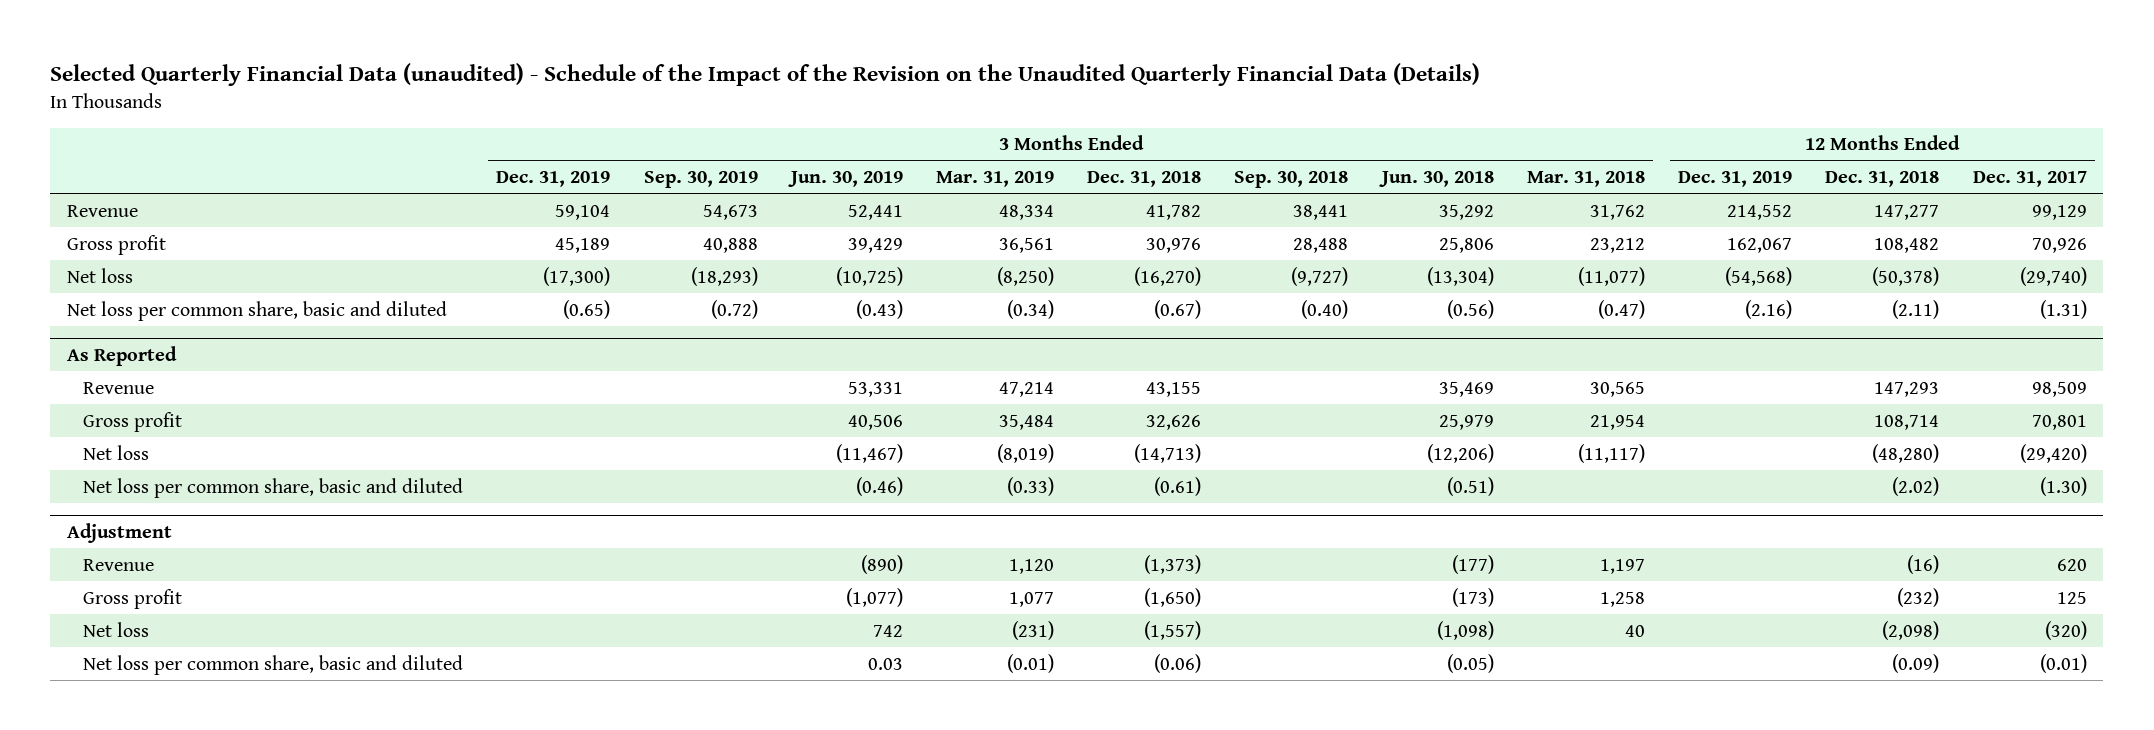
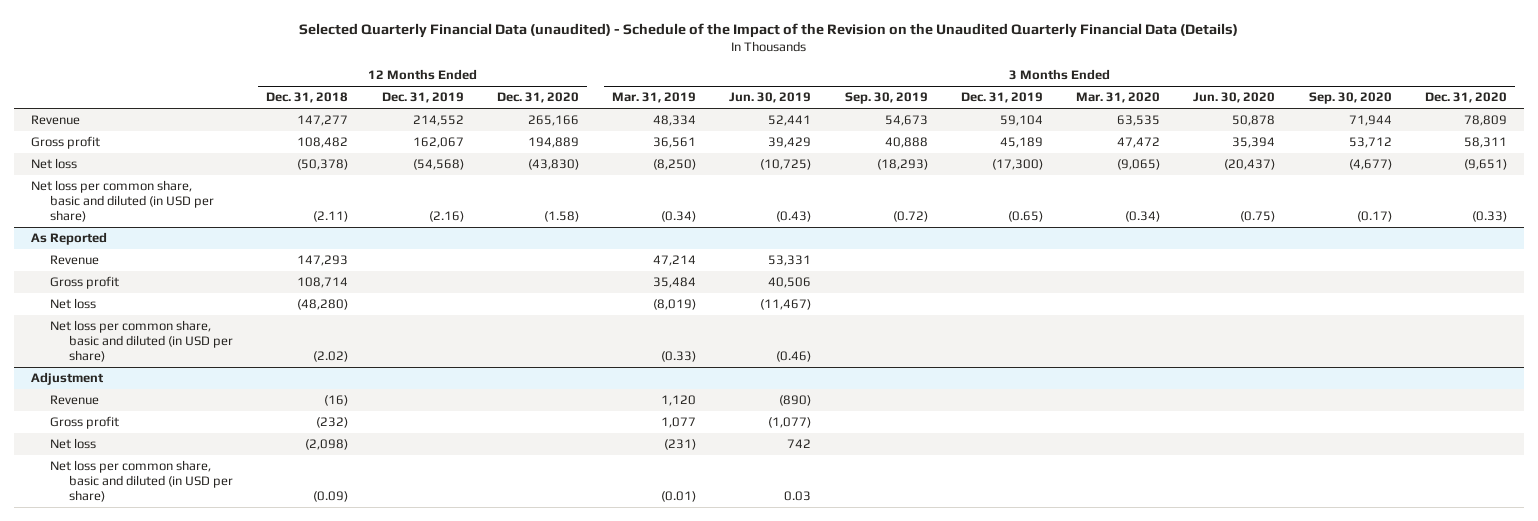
- | 3 Months Ended Dec. 31, 2019 | 3 Months Ended Sep. 30, 2019 | 3 Months Ended Jun. 30, 2019 | 3 Months Ended Mar. 31, 2019 | 3 Months Ended Dec. 31, 2018 | 3 Months Ended Sep. 30, 2018 | 3 Months Ended Jun. 30, 2018 | 3 Months Ended Mar. 31, 2018 | 12 Months Ended Dec. 31, 2019 | 12 Months Ended Dec. 31, 2018 | 12 Months Ended Dec. 31, 2017
+ | 12 Months Ended Dec. 31, 2018 | 12 Months Ended Dec. 31, 2019 | 12 Months Ended Dec. 31, 2020 | 3 Months Ended Mar. 31, 2019 | 3 Months Ended Jun. 30, 2019 | 3 Months Ended Sep. 30, 2019 | 3 Months Ended Dec. 31, 2019 | 3 Months Ended Mar. 31, 2020 | 3 Months Ended Jun. 30, 2020 | 3 Months Ended Sep. 30, 2020 | 3 Months Ended Dec. 31, 2020
- Net loss per common share, basic and diluted | (0.65) | (0.72) | (0.43) | (0.34) | (0.67) | (0.40) | (0.56) | (0.47) | (2.16) | (2.11) | (1.31)
+ Net loss per common share, basic and diluted (in USD per share) | (2.11) | (2.16) | (1.58) | (0.34) | (0.43) | (0.72) | (0.65) | (0.34) | (0.75) | (0.17) | (0.33)
@ As Reported
- Net loss per common share, basic and diluted | | | (0.46) | (0.33) | (0.61) | | (0.51) | | | (2.02) | (1.30)
+ Net loss per common share, basic and diluted (in USD per share) | (2.02) | | | (0.33) | (0.46) | | | | | |
@ Adjustment
- Net loss per common share, basic and diluted | | | 0.03 | (0.01) | (0.06) | | (0.05) | | | (0.09) | (0.01)
+ Net loss per common share, basic and diluted (in USD per share) | (0.09) | | | (0.01) | 0.03 | | | | | |

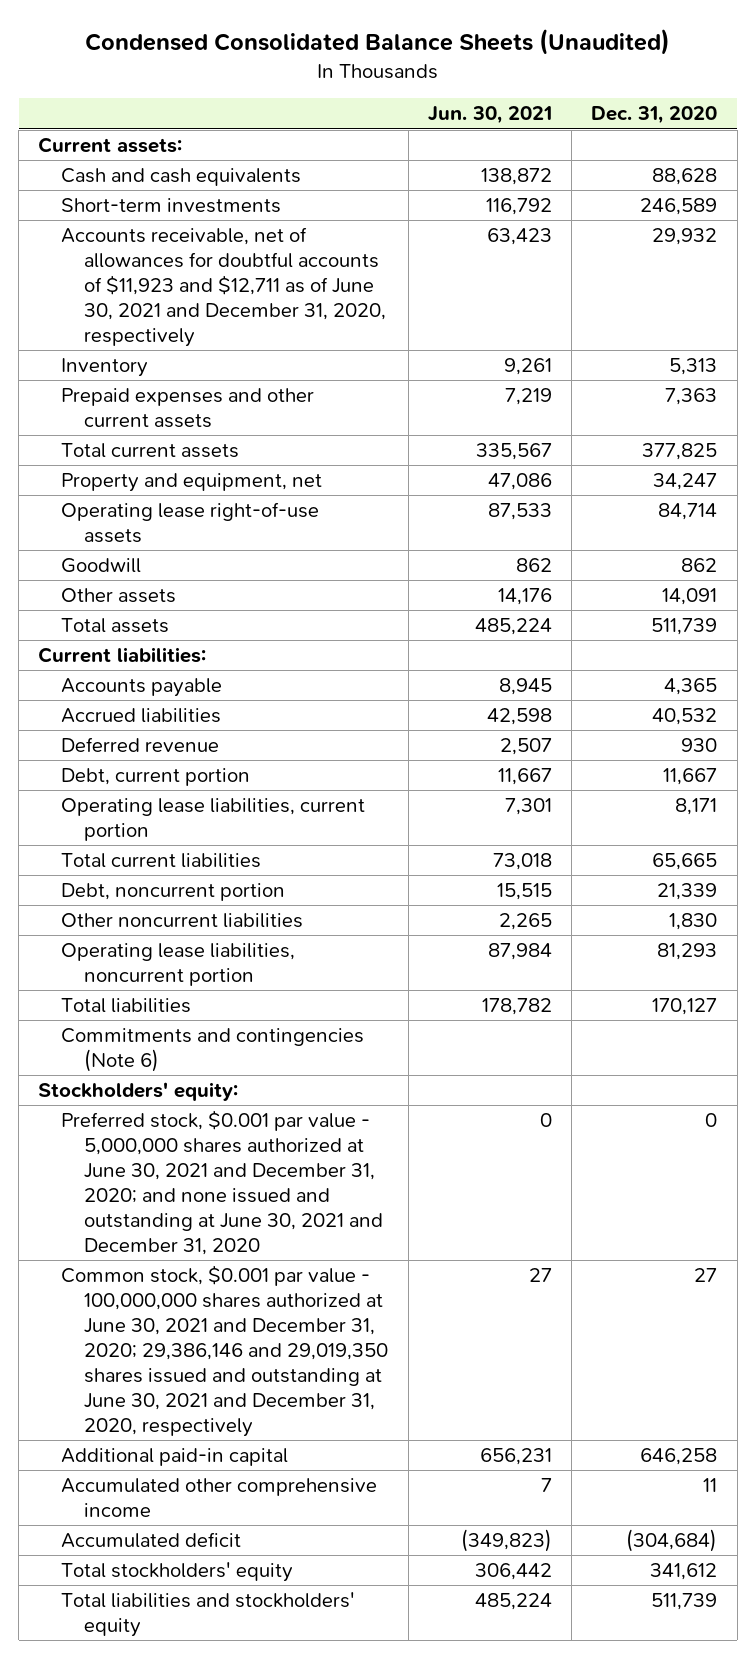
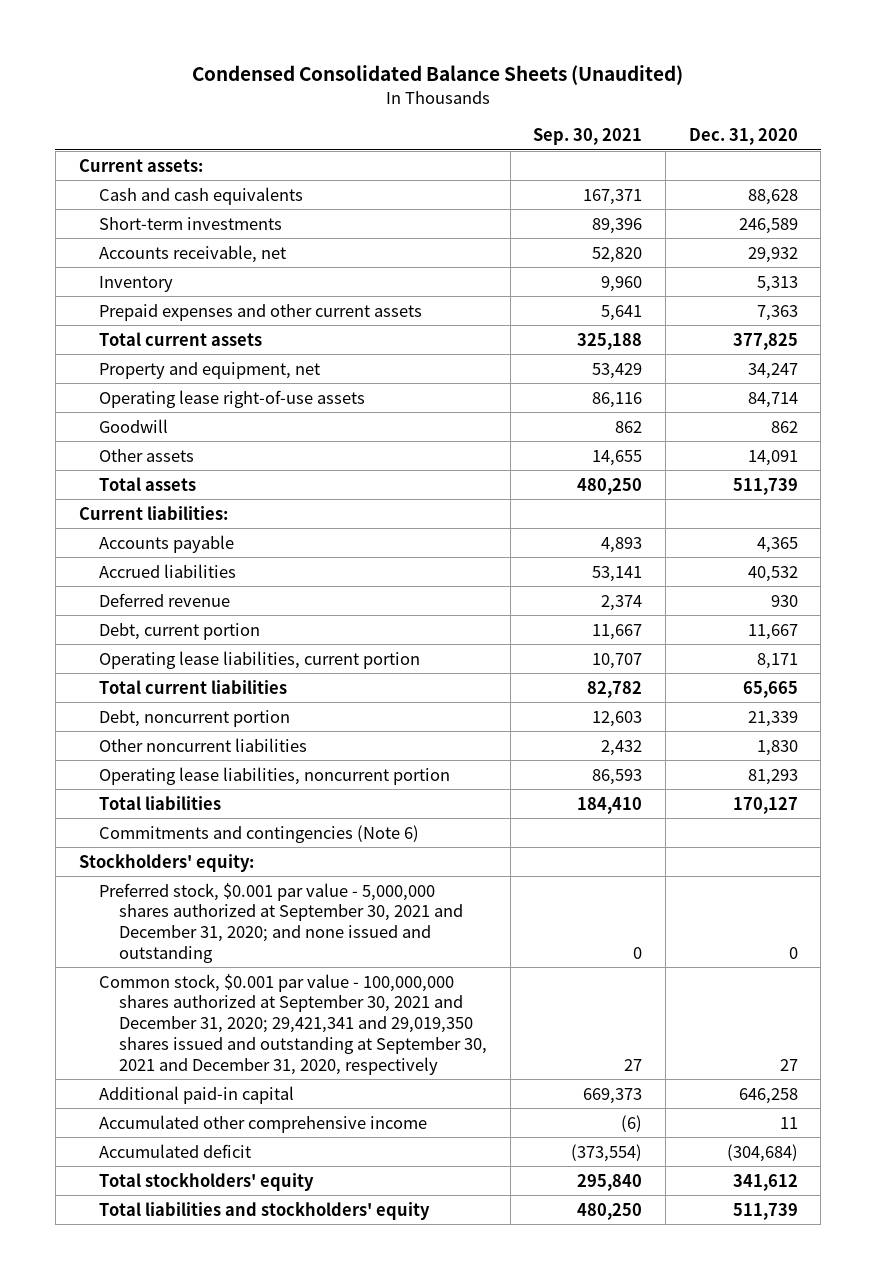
- | Jun. 30, 2021 | Dec. 31, 2020
+ | Sep. 30, 2021 | Dec. 31, 2020
- Accounts receivable, net of allowances for doubtful accounts of $11,923 and $12,711 as of June 30, 2021 and December 31, 2020, respectively | 63,423 | 29,932
+ Accounts receivable, net | 52,820 | 29,932
- Preferred stock, $0.001 par value - 5,000,000 shares authorized at June 30, 2021 and December 31, 2020; and none issued and outstanding at June 30, 2021 and December 31, 2020 | 0 | 0
- Common stock, $0.001 par value - 100,000,000 shares authorized at June 30, 2021 and December 31, 2020; 29,386,146 and 29,019,350 shares issued and outstanding at June 30, 2021 and December 31, 2020, respectively | 27 | 27
+ Preferred stock, $0.001 par value - 5,000,000 shares authorized at September 30, 2021 and December 31, 2020; and none issued and outstanding | 0 | 0
+ Common stock, $0.001 par value - 100,000,000 shares authorized at September 30, 2021 and December 31, 2020; 29,421,341 and 29,019,350 shares issued and outstanding at September 30, 2021 and December 31, 2020, respectively | 27 | 27

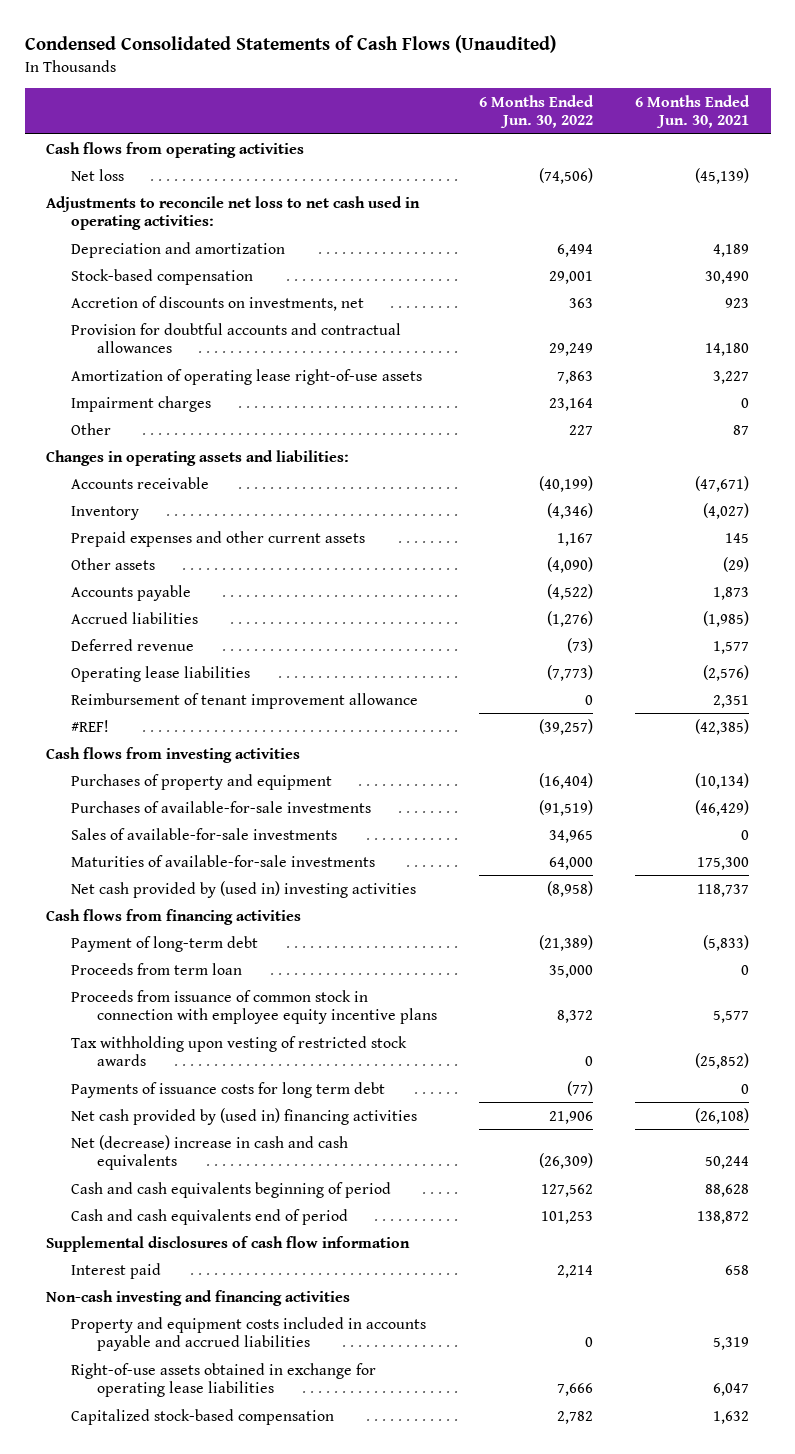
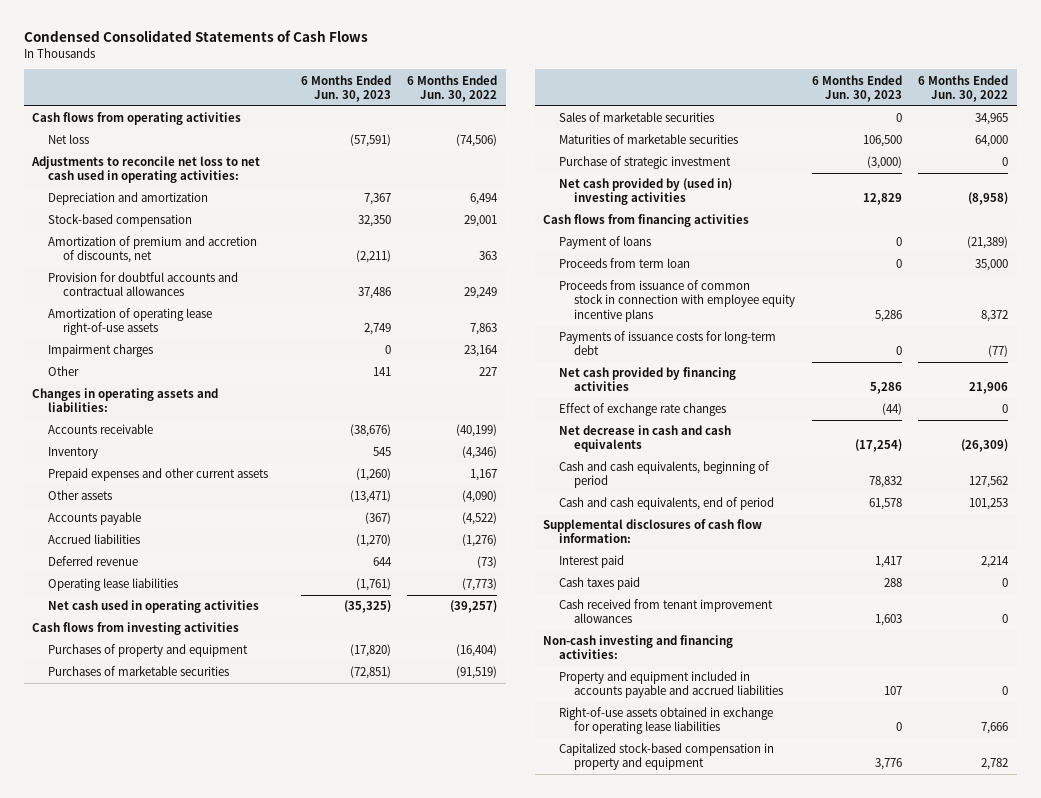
- Condensed Consolidated Statements of Cash Flows (Unaudited)
+ Condensed Consolidated Statements of Cash Flows
- | 6 Months Ended Jun. 30, 2022 | 6 Months Ended Jun. 30, 2021
+ | 6 Months Ended Jun. 30, 2023 | 6 Months Ended Jun. 30, 2022
- Accretion of discounts on investments, net | 363 | 923
+ Amortization of premium and accretion of discounts, net | (2,211) | 363
- Reimbursement of tenant improvement allowance | 0 | 2,351
- #REF! | (39,257) | (42,385)
+ Net cash used in operating activities | (35,325) | (39,257)
- Purchases of available-for-sale investments | (91,519) | (46,429)
- Sales of available-for-sale investments | 34,965 | 0
- Maturities of available-for-sale investments | 64,000 | 175,300
+ Purchases of marketable securities | (72,851) | (91,519)
+ Sales of marketable securities | 0 | 34,965
+ Maturities of marketable securities | 106,500 | 64,000
+ Purchase of strategic investment | (3,000) | 0
- Payment of long-term debt | (21,389) | (5,833)
+ Payment of loans | 0 | (21,389)
- Tax withholding upon vesting of restricted stock awards | 0 | (25,852)
- Payments of issuance costs for long term debt | (77) | 0
- Net cash provided by (used in) financing activities | 21,906 | (26,108)
- Net (decrease) increase in cash and cash equivalents | (26,309) | 50,244
- Cash and cash equivalents beginning of period | 127,562 | 88,628
- Cash and cash equivalents end of period | 101,253 | 138,872
- Supplemental disclosures of cash flow information
+ Payments of issuance costs for long-term debt | 0 | (77)
+ Net cash provided by financing activities | 5,286 | 21,906
+ Effect of exchange rate changes | (44) | 0
+ Net decrease in cash and cash equivalents | (17,254) | (26,309)
+ Cash and cash equivalents, beginning of period | 78,832 | 127,562
+ Cash and cash equivalents, end of period | 61,578 | 101,253
+ Supplemental disclosures of cash flow information:
- Non-cash investing and financing activities
- Property and equipment costs included in accounts payable and accrued liabilities | 0 | 5,319
+ Cash taxes paid | 288 | 0
+ Cash received from tenant improvement allowances | 1,603 | 0
+ Non-cash investing and financing activities:
+ Property and equipment included in accounts payable and accrued liabilities | 107 | 0
- Capitalized stock-based compensation | 2,782 | 1,632
+ Capitalized stock-based compensation in property and equipment | 3,776 | 2,782

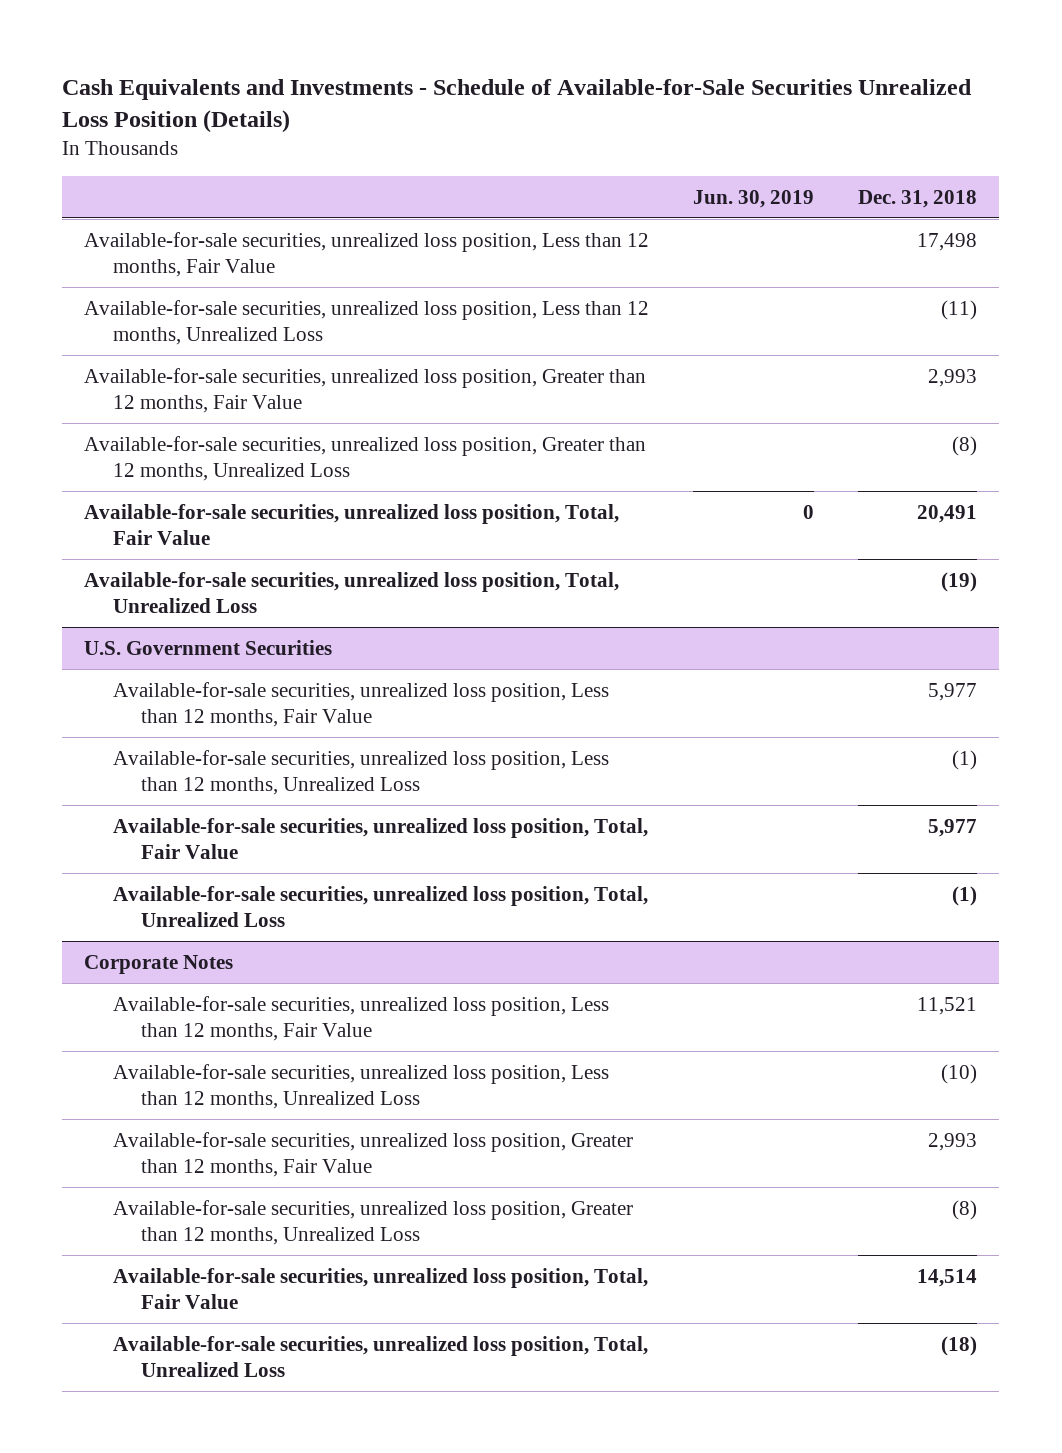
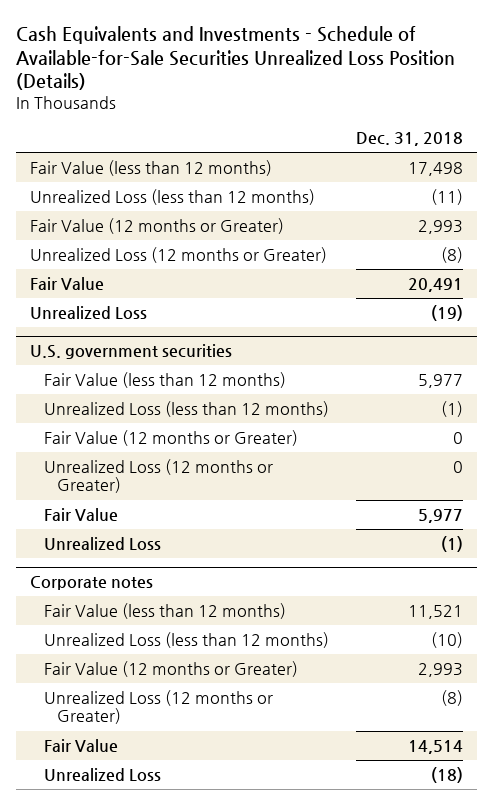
- | Jun. 30, 2019 | Dec. 31, 2018
+ | Dec. 31, 2018
- Available-for-sale securities, unrealized loss position, Less than 12 months, Fair Value | | 17,498
- Available-for-sale securities, unrealized loss position, Less than 12 months, Unrealized Loss | | (11)
- Available-for-sale securities, unrealized loss position, Greater than 12 months, Fair Value | | 2,993
- Available-for-sale securities, unrealized loss position, Greater than 12 months, Unrealized Loss | | (8)
- Available-for-sale securities, unrealized loss position, Total, Fair Value | 0 | 20,491
- Available-for-sale securities, unrealized loss position, Total, Unrealized Loss | | (19)
- U.S. Government Securities
- Available-for-sale securities, unrealized loss position, Less than 12 months, Fair Value | | 5,977
- Available-for-sale securities, unrealized loss position, Less than 12 months, Unrealized Loss | | (1)
- Available-for-sale securities, unrealized loss position, Total, Fair Value | | 5,977
- Available-for-sale securities, unrealized loss position, Total, Unrealized Loss | | (1)
- Corporate Notes
- Available-for-sale securities, unrealized loss position, Less than 12 months, Fair Value | | 11,521
- Available-for-sale securities, unrealized loss position, Less than 12 months, Unrealized Loss | | (10)
- Available-for-sale securities, unrealized loss position, Greater than 12 months, Fair Value | | 2,993
- Available-for-sale securities, unrealized loss position, Greater than 12 months, Unrealized Loss | | (8)
- Available-for-sale securities, unrealized loss position, Total, Fair Value | | 14,514
- Available-for-sale securities, unrealized loss position, Total, Unrealized Loss | | (18)
+ Fair Value (less than 12 months) | 17,498
+ Unrealized Loss (less than 12 months) | (11)
+ Fair Value (12 months or Greater) | 2,993
+ Unrealized Loss (12 months or Greater) | (8)
+ Fair Value | 20,491
+ Unrealized Loss | (19)
+ U.S. government securities
+ Fair Value (less than 12 months) | 5,977
+ Unrealized Loss (less than 12 months) | (1)
+ Fair Value (12 months or Greater) | 0
+ Unrealized Loss (12 months or Greater) | 0
+ Fair Value | 5,977
+ Unrealized Loss | (1)
+ Corporate notes
+ Fair Value (less than 12 months) | 11,521
+ Unrealized Loss (less than 12 months) | (10)
+ Fair Value (12 months or Greater) | 2,993
+ Unrealized Loss (12 months or Greater) | (8)
+ Fair Value | 14,514
+ Unrealized Loss | (18)

